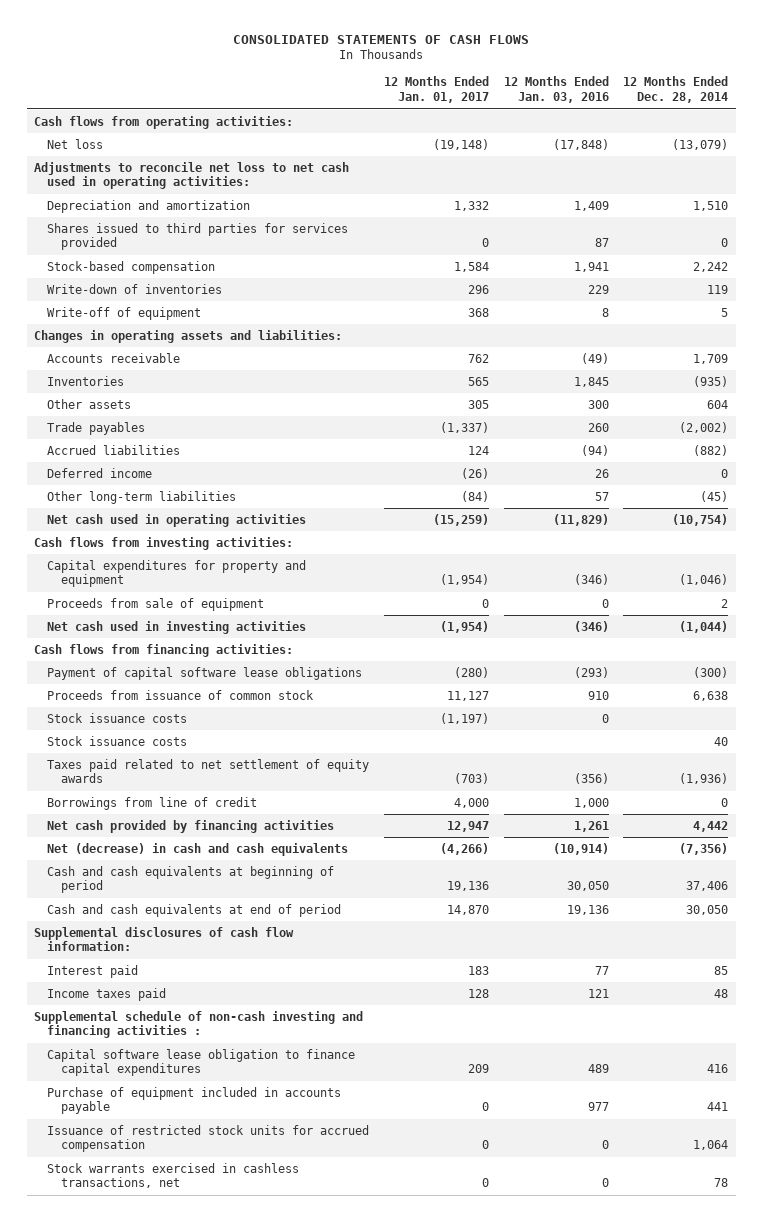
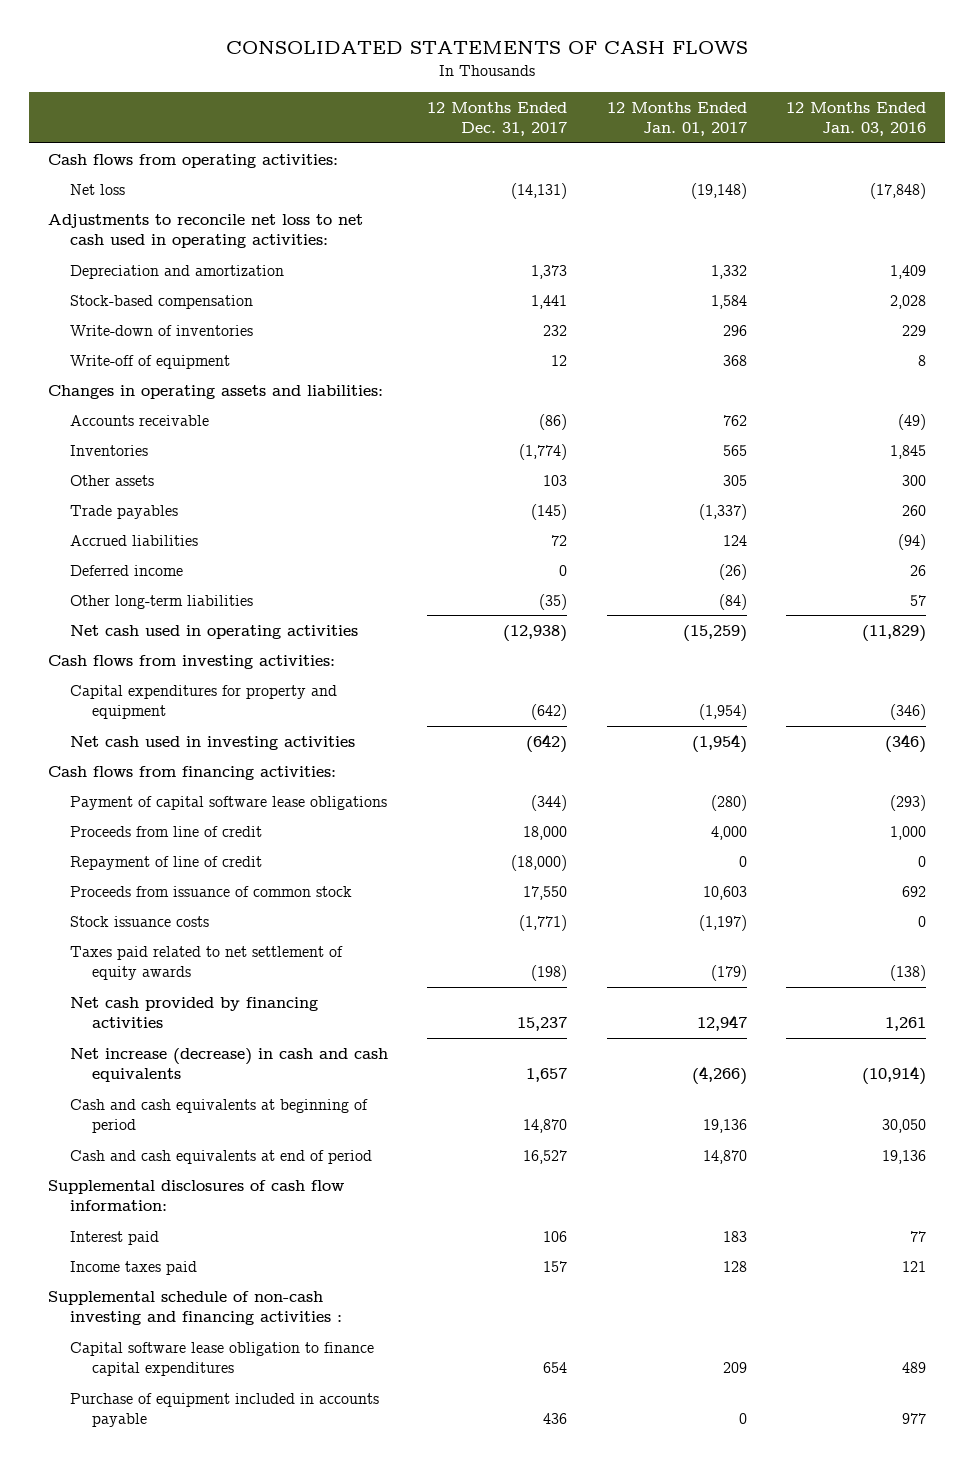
- | 12 Months Ended Jan. 01, 2017 | 12 Months Ended Jan. 03, 2016 | 12 Months Ended Dec. 28, 2014
+ | 12 Months Ended Dec. 31, 2017 | 12 Months Ended Jan. 01, 2017 | 12 Months Ended Jan. 03, 2016
- Shares issued to third parties for services provided | 0 | 87 | 0
- Stock-based compensation | 1,584 | 1,941 | 2,242
+ Stock-based compensation | 1,441 | 1,584 | 2,028
- Proceeds from sale of equipment | 0 | 0 | 2
- Proceeds from issuance of common stock | 11,127 | 910 | 6,638
+ Proceeds from line of credit | 18,000 | 4,000 | 1,000
+ Repayment of line of credit | (18,000) | 0 | 0
+ Proceeds from issuance of common stock | 17,550 | 10,603 | 692
- Stock issuance costs | | | 40
- Taxes paid related to net settlement of equity awards | (703) | (356) | (1,936)
- Borrowings from line of credit | 4,000 | 1,000 | 0
+ Taxes paid related to net settlement of equity awards | (198) | (179) | (138)
- Net (decrease) in cash and cash equivalents | (4,266) | (10,914) | (7,356)
+ Net increase (decrease) in cash and cash equivalents | 1,657 | (4,266) | (10,914)
- Issuance of restricted stock units for accrued compensation | 0 | 0 | 1,064
- Stock warrants exercised in cashless transactions, net | 0 | 0 | 78

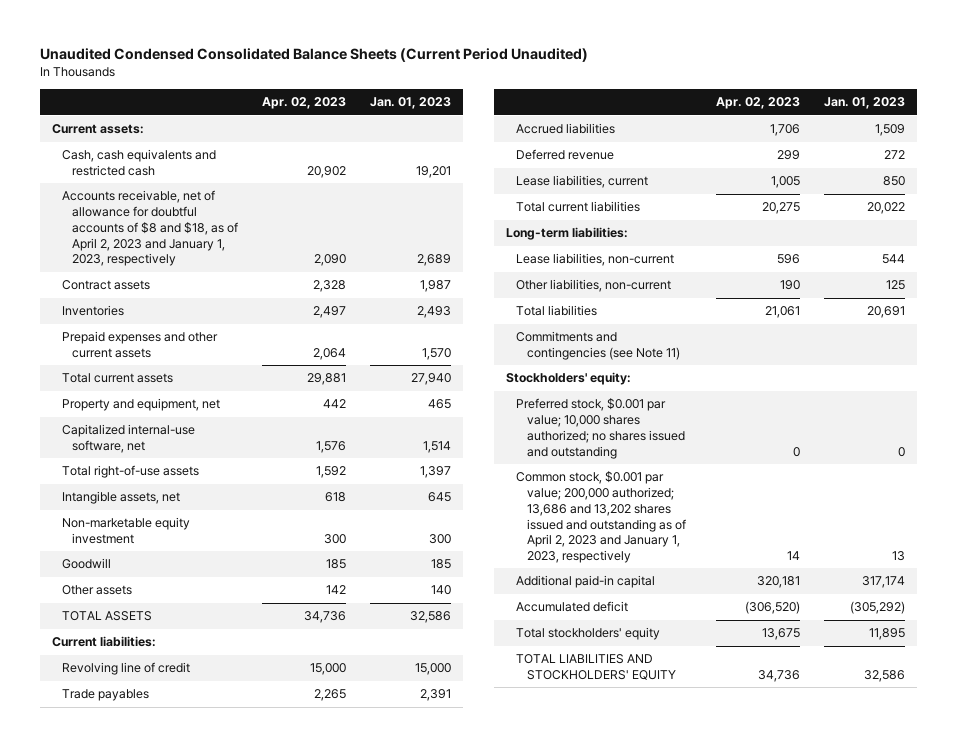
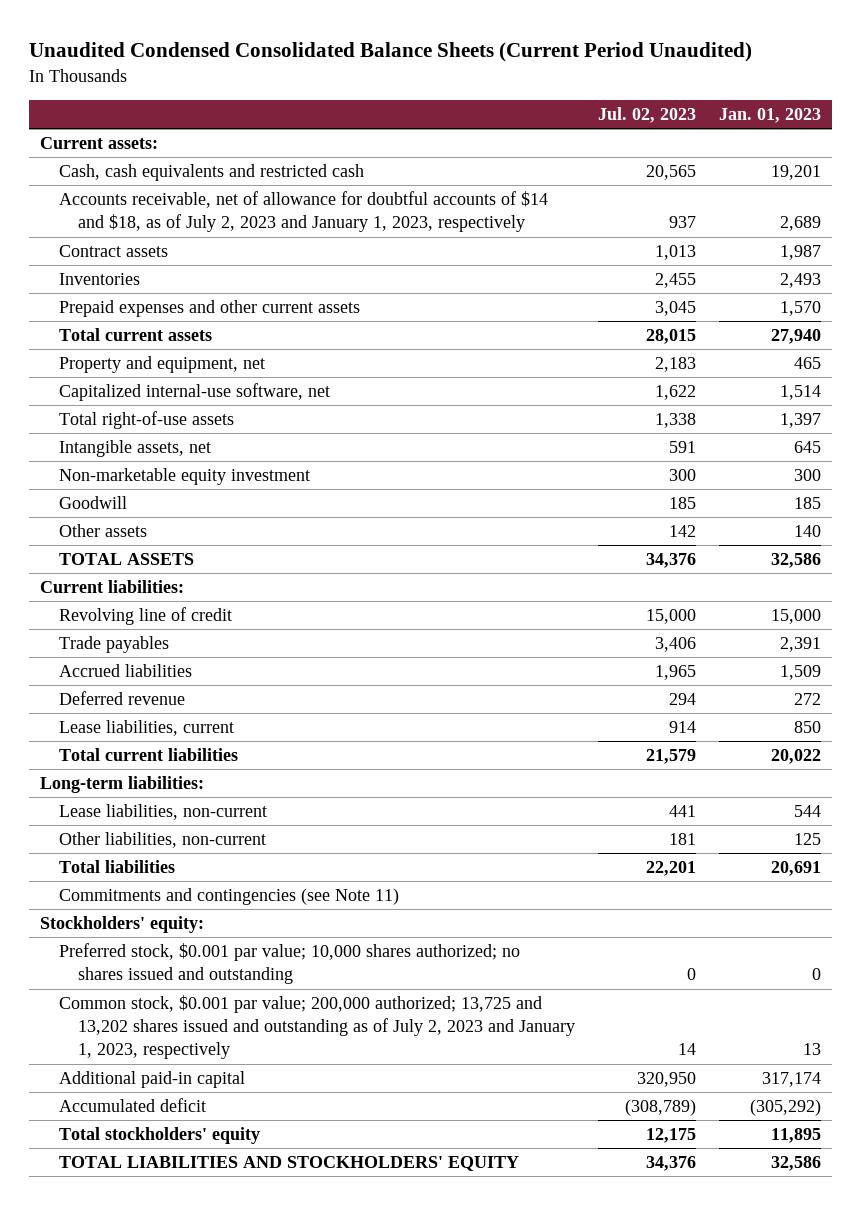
- | Apr. 02, 2023 | Jan. 01, 2023
+ | Jul. 02, 2023 | Jan. 01, 2023
- Accounts receivable, net of allowance for doubtful accounts of $8 and $18, as of April 2, 2023 and January 1, 2023, respectively | 2,090 | 2,689
+ Accounts receivable, net of allowance for doubtful accounts of $14 and $18, as of July 2, 2023 and January 1, 2023, respectively | 937 | 2,689
- Common stock, $0.001 par value; 200,000 authorized; 13,686 and 13,202 shares issued and outstanding as of April 2, 2023 and January 1, 2023, respectively | 14 | 13
+ Common stock, $0.001 par value; 200,000 authorized; 13,725 and 13,202 shares issued and outstanding as of July 2, 2023 and January 1, 2023, respectively | 14 | 13

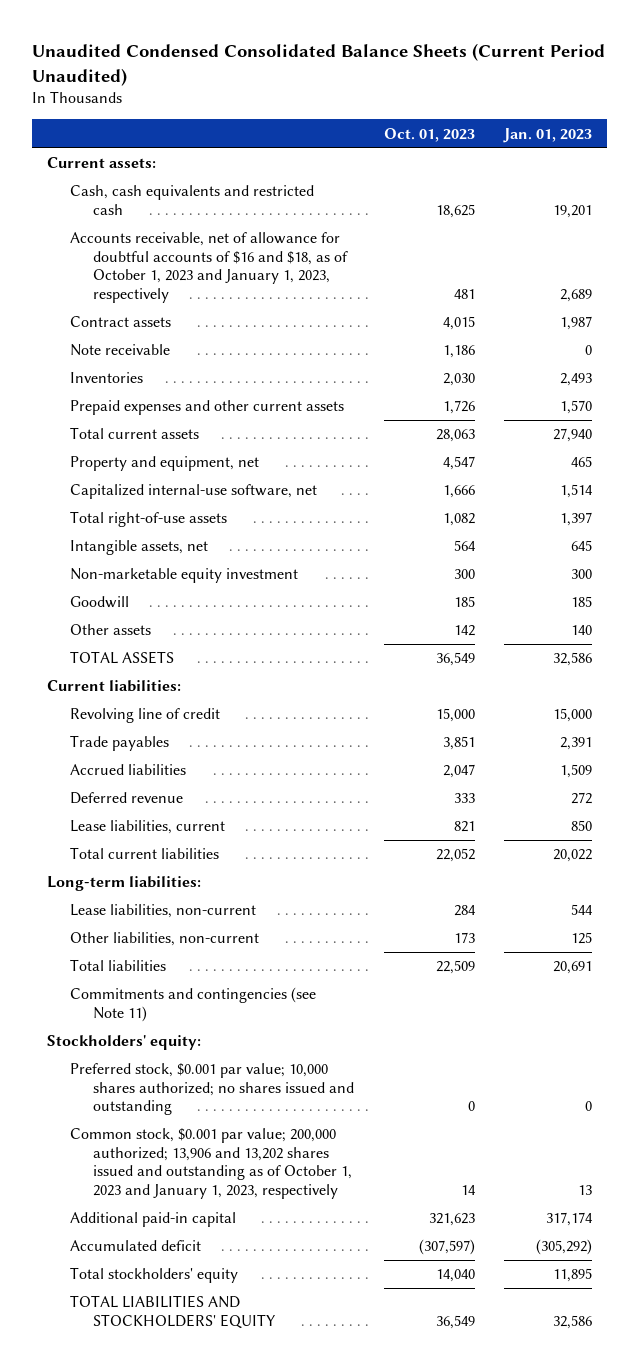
- | Jul. 02, 2023 | Jan. 01, 2023
+ | Oct. 01, 2023 | Jan. 01, 2023
- Accounts receivable, net of allowance for doubtful accounts of $14 and $18, as of July 2, 2023 and January 1, 2023, respectively | 937 | 2,689
+ Accounts receivable, net of allowance for doubtful accounts of $16 and $18, as of October 1, 2023 and January 1, 2023, respectively | 481 | 2,689
+ Note receivable | 1,186 | 0
- Common stock, $0.001 par value; 200,000 authorized; 13,725 and 13,202 shares issued and outstanding as of July 2, 2023 and January 1, 2023, respectively | 14 | 13
+ Common stock, $0.001 par value; 200,000 authorized; 13,906 and 13,202 shares issued and outstanding as of October 1, 2023 and January 1, 2023, respectively | 14 | 13

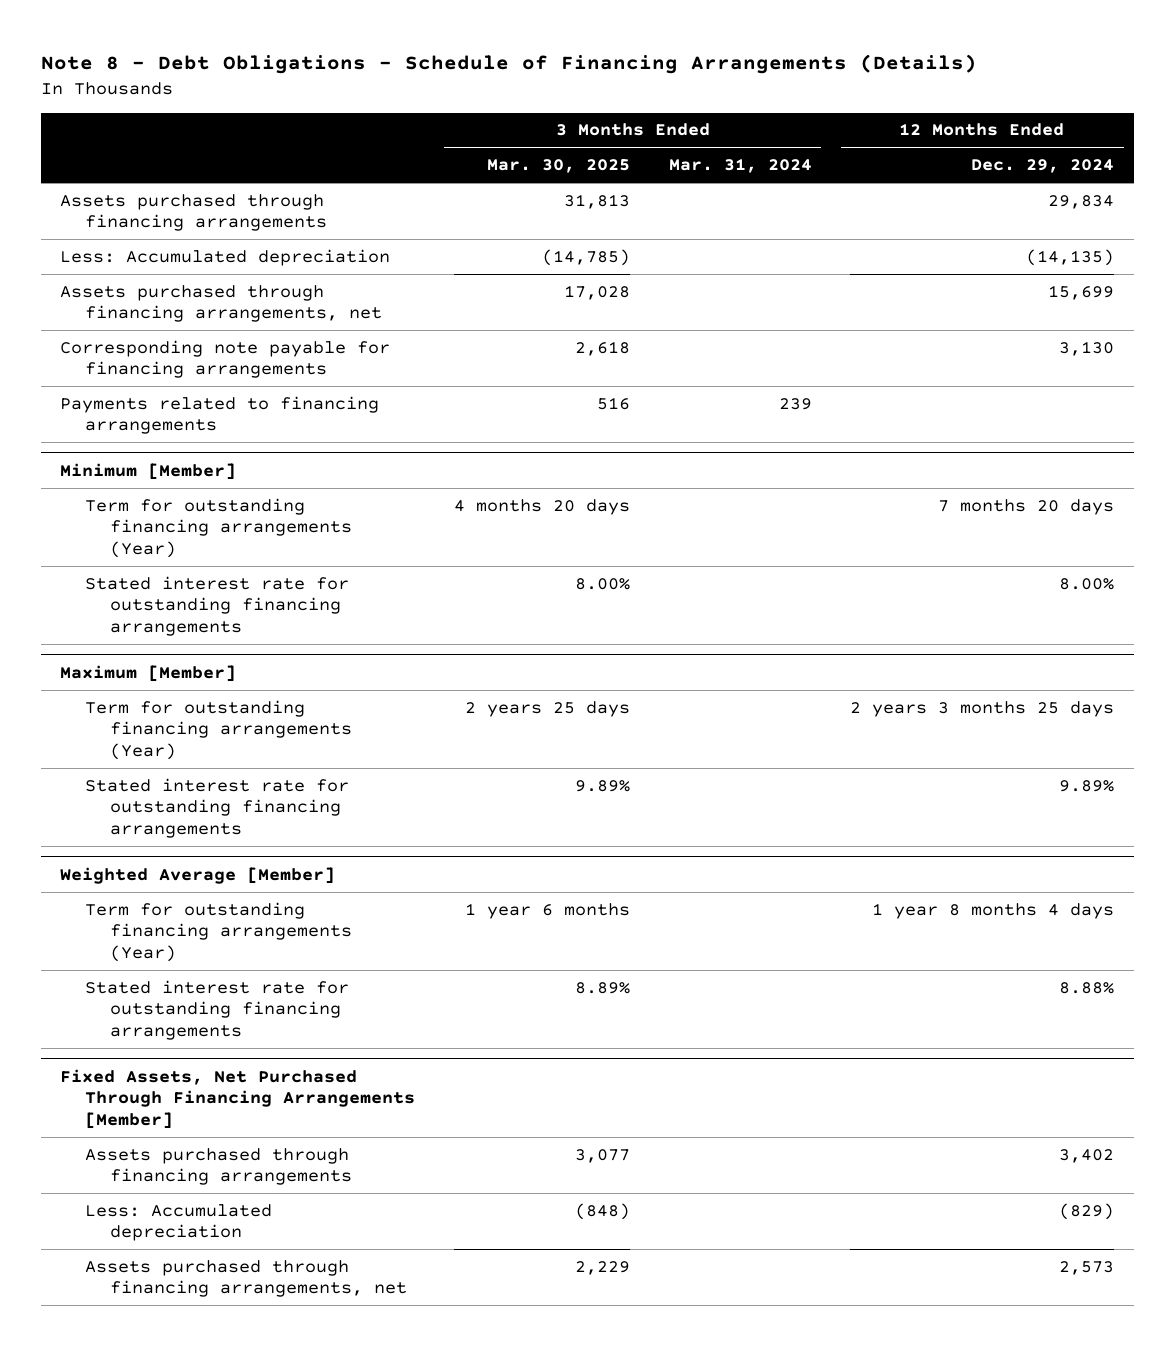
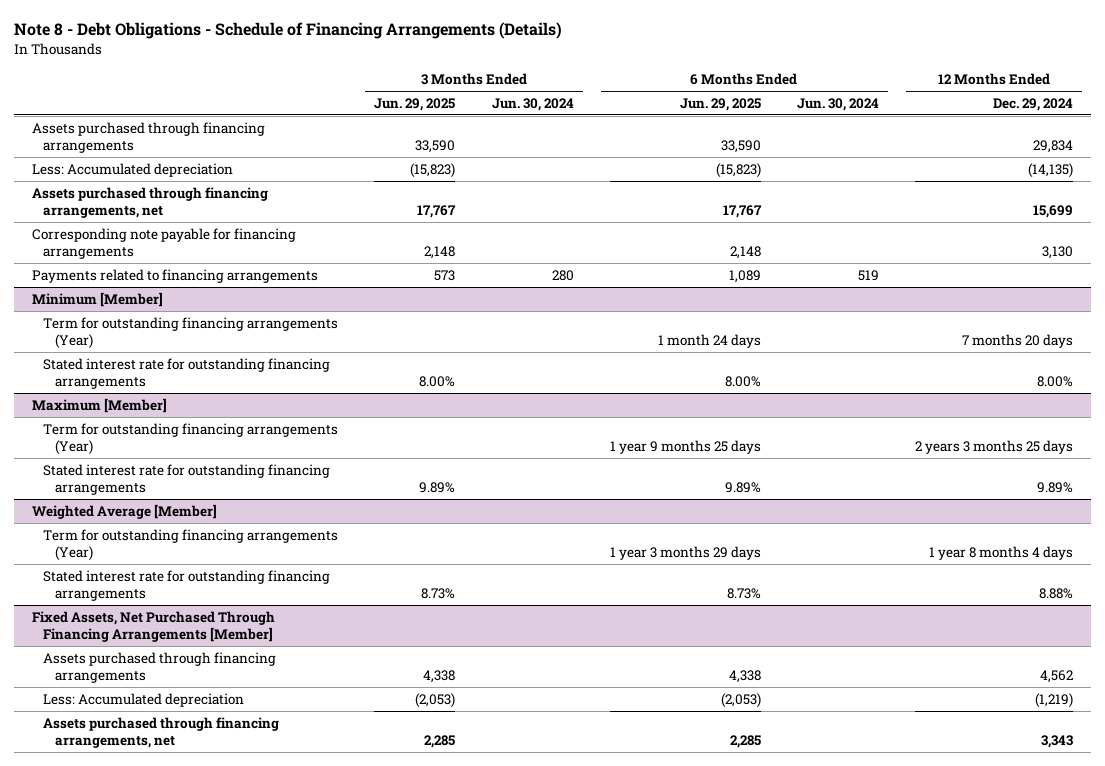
- | 3 Months Ended Mar. 30, 2025 | 3 Months Ended Mar. 31, 2024 | 12 Months Ended Dec. 29, 2024
+ | 3 Months Ended Jun. 29, 2025 | 3 Months Ended Jun. 30, 2024 | 6 Months Ended Jun. 29, 2025 | 6 Months Ended Jun. 30, 2024 | 12 Months Ended Dec. 29, 2024
@ Fixed Assets, Net Purchased Through Financing Arrangements [Member]
- Assets purchased through financing arrangements | 3,077 | | 3,402
- Less: Accumulated depreciation | (848) | | (829)
- Assets purchased through financing arrangements, net | 2,229 | | 2,573
+ Assets purchased through financing arrangements | 4,338 | | 4,338 | | 4,562
+ Less: Accumulated depreciation | (2,053) | | (2,053) | | (1,219)
+ Assets purchased through financing arrangements, net | 2,285 | | 2,285 | | 3,343

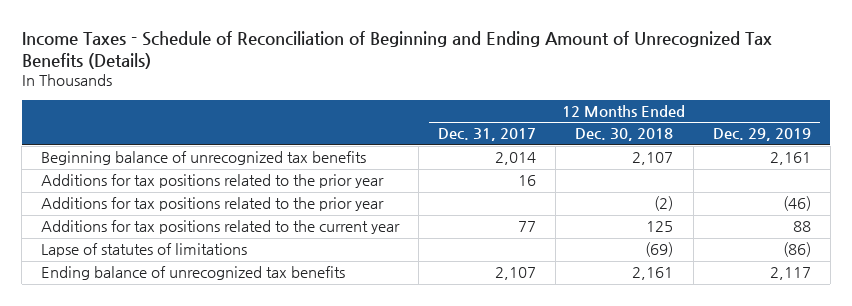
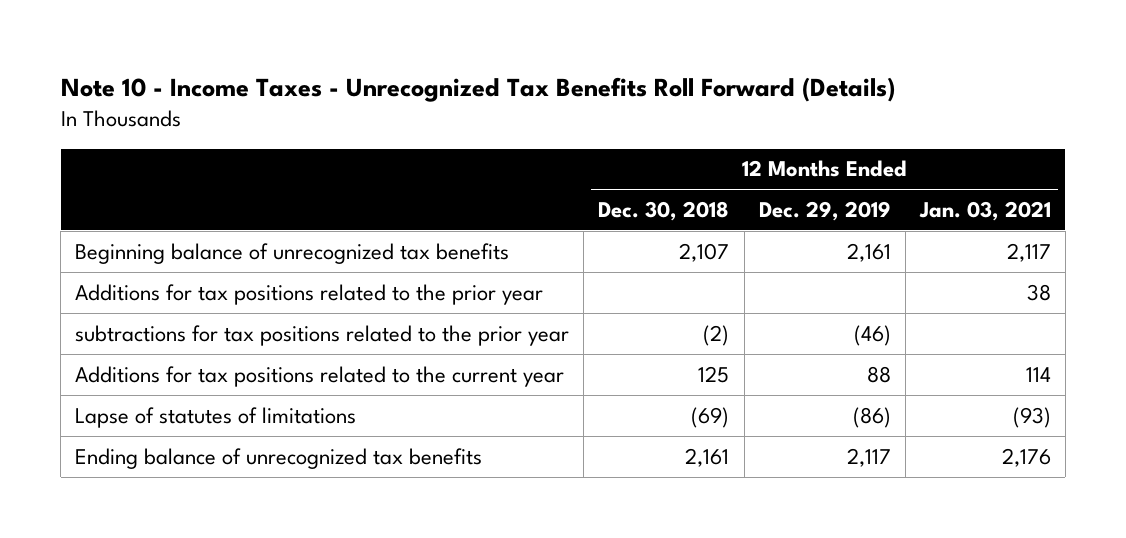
- Income Taxes - Schedule of Reconciliation of Beginning and Ending Amount of Unrecognized Tax Benefits (Details)
+ Note 10 - Income Taxes - Unrecognized Tax Benefits Roll Forward (Details)
- | 12 Months Ended Dec. 31, 2017 | 12 Months Ended Dec. 30, 2018 | 12 Months Ended Dec. 29, 2019
+ | 12 Months Ended Dec. 30, 2018 | 12 Months Ended Dec. 29, 2019 | 12 Months Ended Jan. 03, 2021
- Additions for tax positions related to the prior year | | (2) | (46)
+ subtractions for tax positions related to the prior year | (2) | (46) |

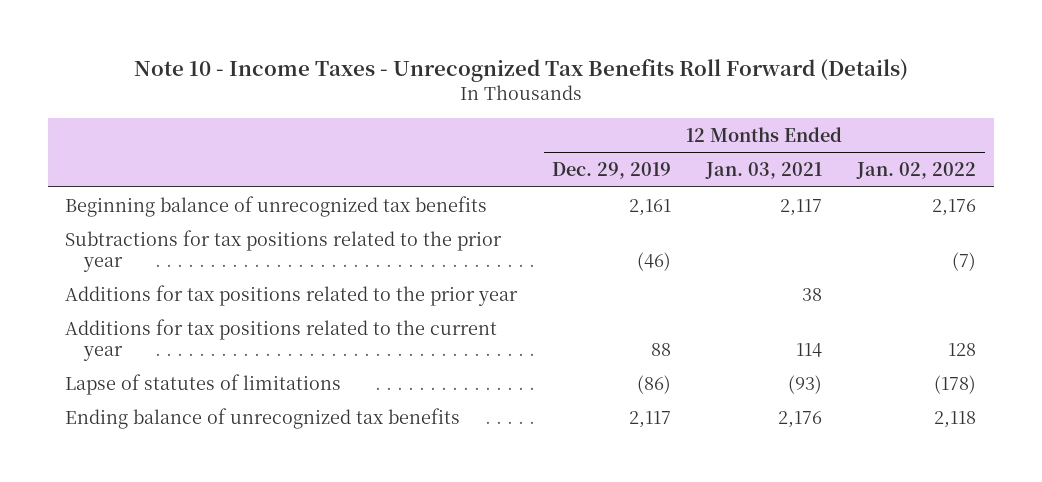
- | 12 Months Ended Dec. 30, 2018 | 12 Months Ended Dec. 29, 2019 | 12 Months Ended Jan. 03, 2021
+ | 12 Months Ended Dec. 29, 2019 | 12 Months Ended Jan. 03, 2021 | 12 Months Ended Jan. 02, 2022
+ Subtractions for tax positions related to the prior year | (46) | | (7)
- subtractions for tax positions related to the prior year | (2) | (46) |

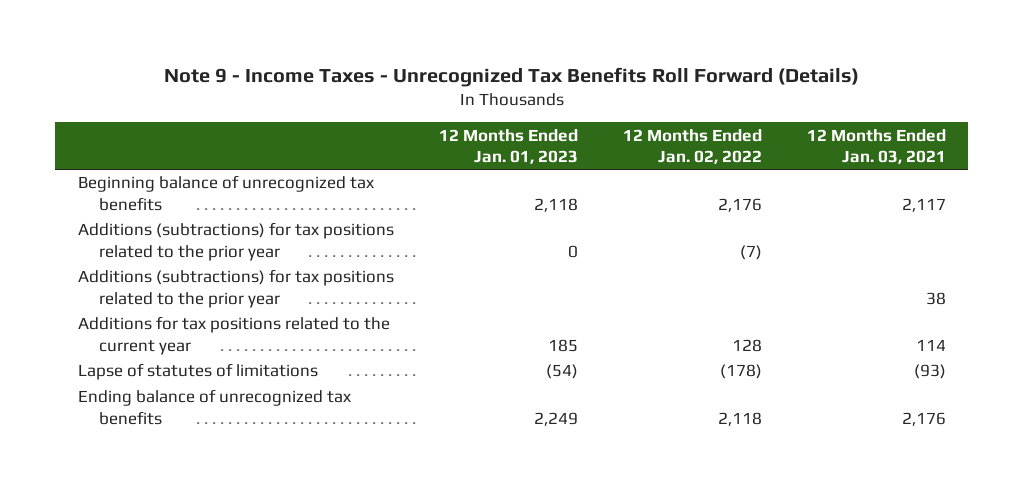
- Note 10 - Income Taxes - Unrecognized Tax Benefits Roll Forward (Details)
+ Note 9 - Income Taxes - Unrecognized Tax Benefits Roll Forward (Details)
- | 12 Months Ended Dec. 29, 2019 | 12 Months Ended Jan. 03, 2021 | 12 Months Ended Jan. 02, 2022
+ | 12 Months Ended Jan. 01, 2023 | 12 Months Ended Jan. 02, 2022 | 12 Months Ended Jan. 03, 2021
- Subtractions for tax positions related to the prior year | (46) | | (7)
- Additions for tax positions related to the prior year | | 38 |
+ Additions (subtractions) for tax positions related to the prior year | 0 | (7) |
+ Additions (subtractions) for tax positions related to the prior year | | | 38

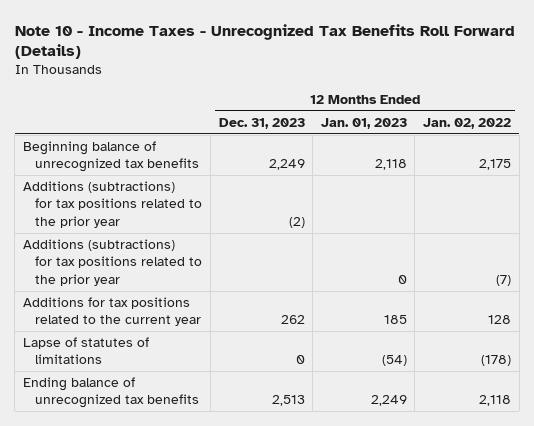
- Note 9 - Income Taxes - Unrecognized Tax Benefits Roll Forward (Details)
+ Note 10 - Income Taxes - Unrecognized Tax Benefits Roll Forward (Details)
- | 12 Months Ended Jan. 01, 2023 | 12 Months Ended Jan. 02, 2022 | 12 Months Ended Jan. 03, 2021
+ | 12 Months Ended Dec. 31, 2023 | 12 Months Ended Jan. 01, 2023 | 12 Months Ended Jan. 02, 2022
- Beginning balance of unrecognized tax benefits | 2,118 | 2,176 | 2,117
+ Beginning balance of unrecognized tax benefits | 2,249 | 2,118 | 2,175
moved down: Additions (subtractions) for tax positions related to the prior year | | 0 | (7)

